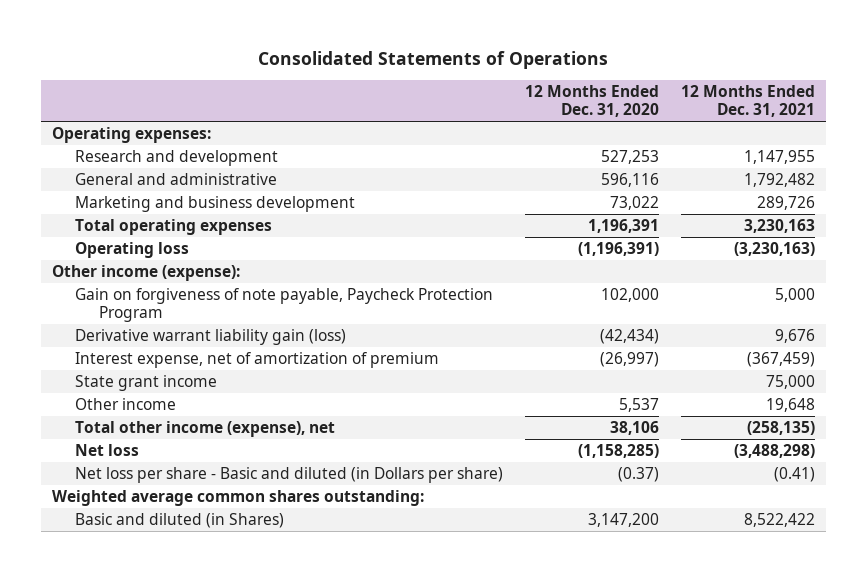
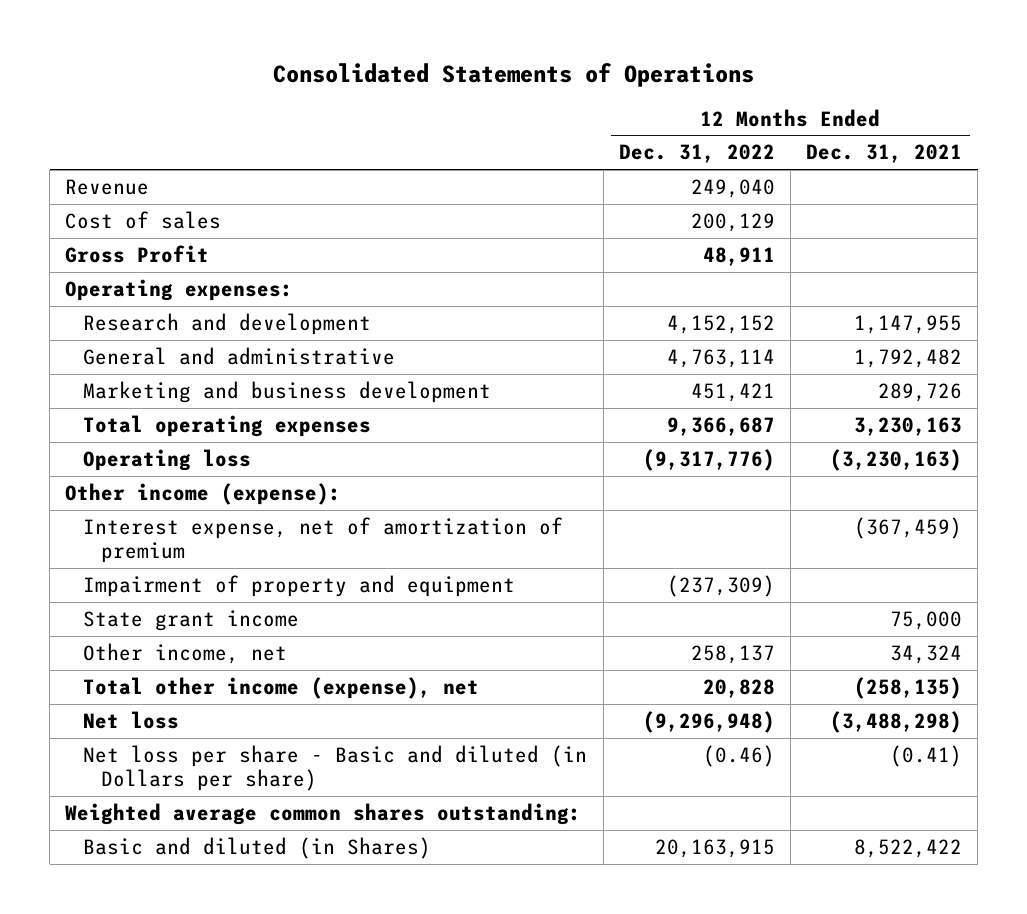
- | 12 Months Ended Dec. 31, 2020 | 12 Months Ended Dec. 31, 2021
+ | 12 Months Ended Dec. 31, 2022 | 12 Months Ended Dec. 31, 2021
+ Revenue | 249,040 |
+ Cost of sales | 200,129 |
+ Gross Profit | 48,911 |
- Gain on forgiveness of note payable, Paycheck Protection Program | 102,000 | 5,000
- Derivative warrant liability gain (loss) | (42,434) | 9,676
+ Impairment of property and equipment | (237,309) |
- Other income | 5,537 | 19,648
+ Other income, net | 258,137 | 34,324

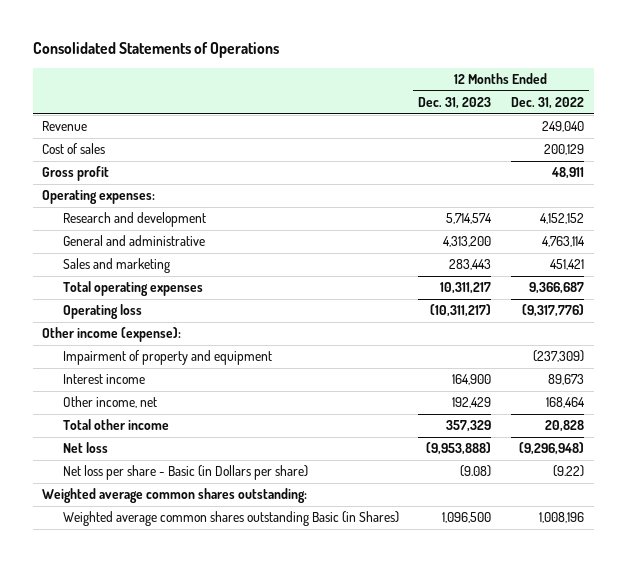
- | 12 Months Ended Dec. 31, 2022 | 12 Months Ended Dec. 31, 2021
+ | 12 Months Ended Dec. 31, 2023 | 12 Months Ended Dec. 31, 2022
- Gross Profit | 48,911 |
+ Gross profit | | 48,911
- Marketing and business development | 451,421 | 289,726
+ Sales and marketing | 283,443 | 451,421
- Interest expense, net of amortization of premium | | (367,459)
- State grant income | | 75,000
- Other income, net | 258,137 | 34,324
- Total other income (expense), net | 20,828 | (258,135)
+ Interest income | 164,900 | 89,673
+ Other income, net | 192,429 | 168,464
+ Total other income | 357,329 | 20,828
- Net loss per share - Basic and diluted (in Dollars per share) | (0.46) | (0.41)
+ Net loss per share - Basic (in Dollars per share) | (9.08) | (9.22)
- Basic and diluted (in Shares) | 20,163,915 | 8,522,422
+ Weighted average common shares outstanding Basic (in Shares) | 1,096,500 | 1,008,196

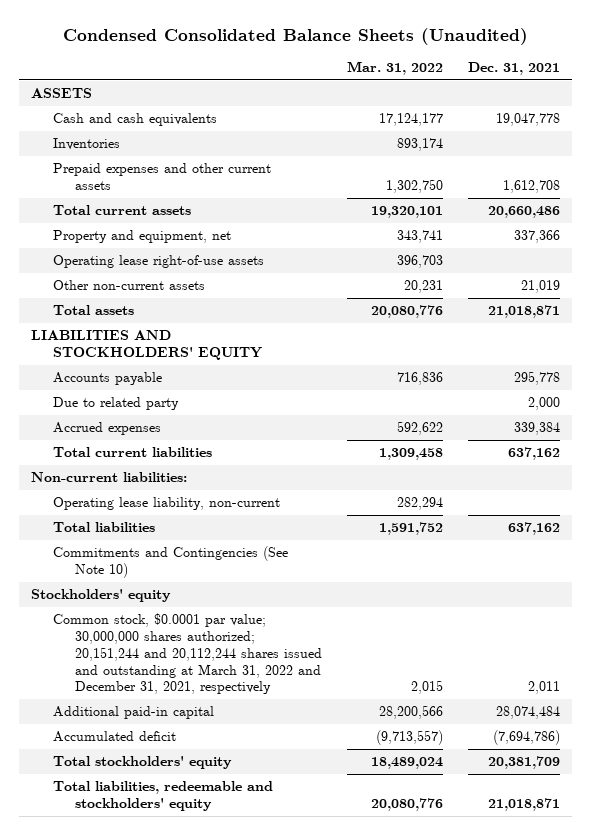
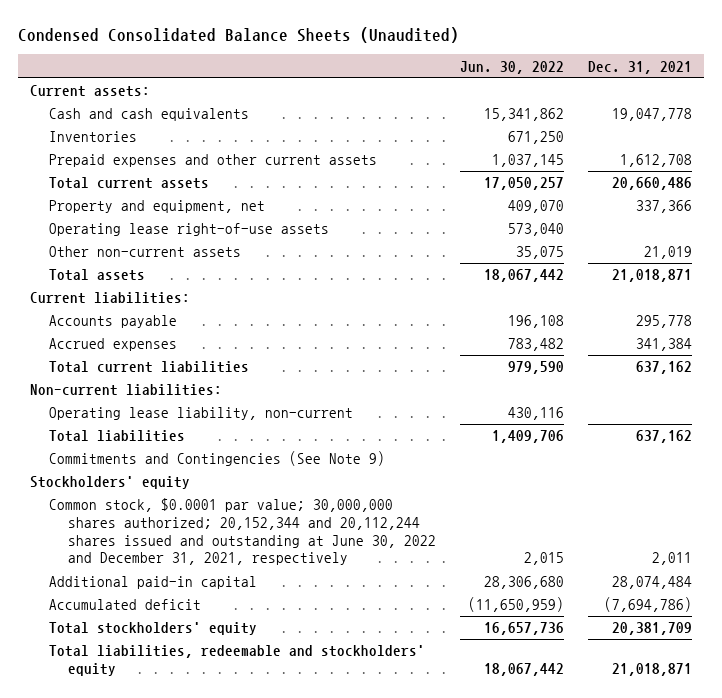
- | Mar. 31, 2022 | Dec. 31, 2021
+ | Jun. 30, 2022 | Dec. 31, 2021
- ASSETS
+ Current assets:
- LIABILITIES AND STOCKHOLDERS' EQUITY
+ Current liabilities:
- Due to related party | | 2,000
- Accrued expenses | 592,622 | 339,384
+ Accrued expenses | 783,482 | 341,384
- Commitments and Contingencies (See Note 10)
+ Commitments and Contingencies (See Note 9)
- Common stock, $0.0001 par value; 30,000,000 shares authorized; 20,151,244 and 20,112,244 shares issued and outstanding at March 31, 2022 and December 31, 2021, respectively | 2,015 | 2,011
+ Common stock, $0.0001 par value; 30,000,000 shares authorized; 20,152,344 and 20,112,244 shares issued and outstanding at June 30, 2022 and December 31, 2021, respectively | 2,015 | 2,011

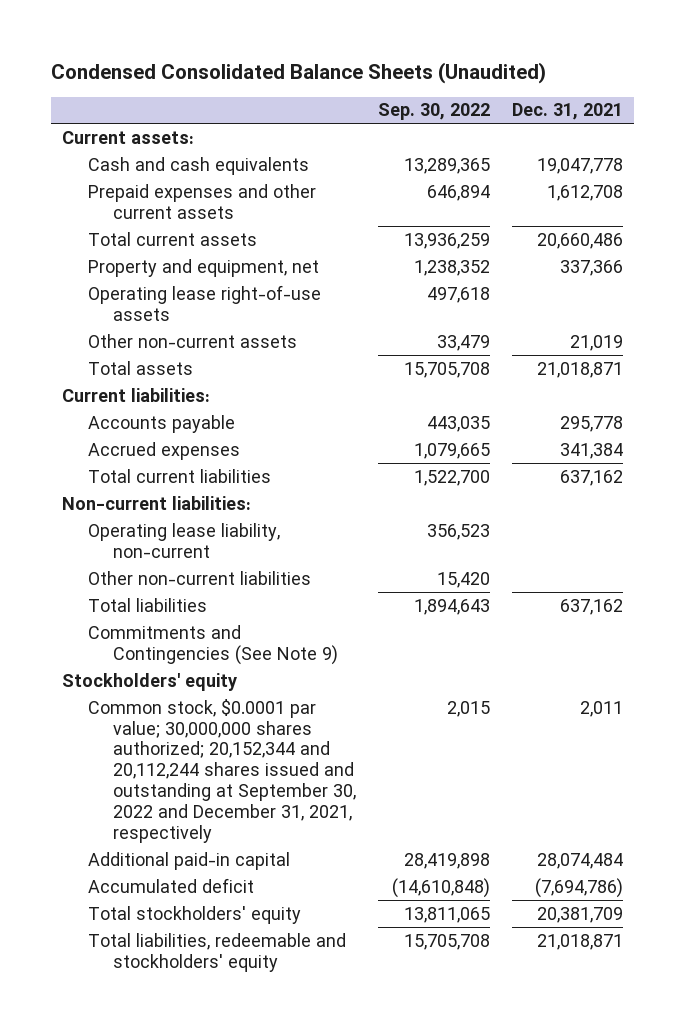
- | Jun. 30, 2022 | Dec. 31, 2021
+ | Sep. 30, 2022 | Dec. 31, 2021
- Inventories | 671,250 |
+ Other non-current liabilities | 15,420 |
- Common stock, $0.0001 par value; 30,000,000 shares authorized; 20,152,344 and 20,112,244 shares issued and outstanding at June 30, 2022 and December 31, 2021, respectively | 2,015 | 2,011
+ Common stock, $0.0001 par value; 30,000,000 shares authorized; 20,152,344 and 20,112,244 shares issued and outstanding at September 30, 2022 and December 31, 2021, respectively | 2,015 | 2,011

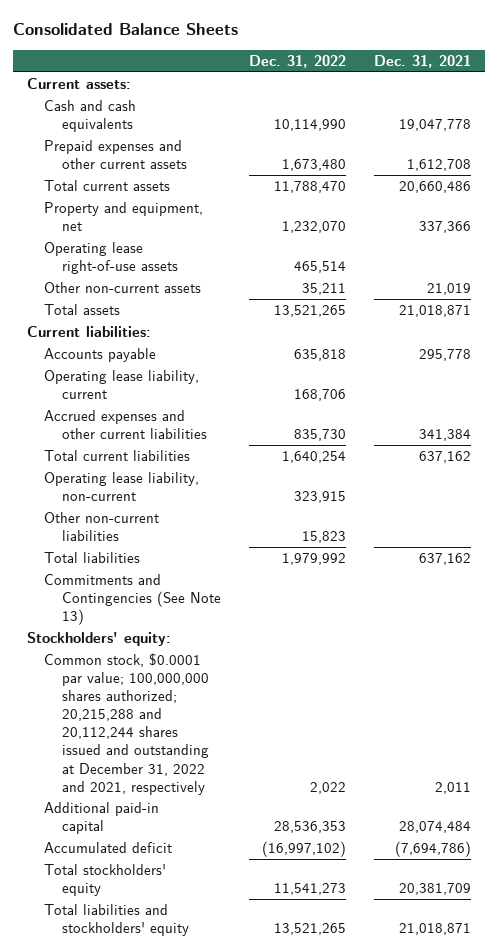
- Condensed Consolidated Balance Sheets (Unaudited)
+ Consolidated Balance Sheets
- | Sep. 30, 2022 | Dec. 31, 2021
+ | Dec. 31, 2022 | Dec. 31, 2021
- Accrued expenses | 1,079,665 | 341,384
+ Operating lease liability, current | 168,706 |
+ Accrued expenses and other current liabilities | 835,730 | 341,384
- Non-current liabilities:
- Commitments and Contingencies (See Note 9)
- Stockholders' equity
- Common stock, $0.0001 par value; 30,000,000 shares authorized; 20,152,344 and 20,112,244 shares issued and outstanding at September 30, 2022 and December 31, 2021, respectively | 2,015 | 2,011
+ Commitments and Contingencies (See Note 13)
+ Stockholders' equity:
+ Common stock, $0.0001 par value; 100,000,000 shares authorized; 20,215,288 and 20,112,244 shares issued and outstanding at December 31, 2022 and 2021, respectively | 2,022 | 2,011
- Total liabilities, redeemable and stockholders' equity | 15,705,708 | 21,018,871
+ Total liabilities and stockholders' equity | 13,521,265 | 21,018,871

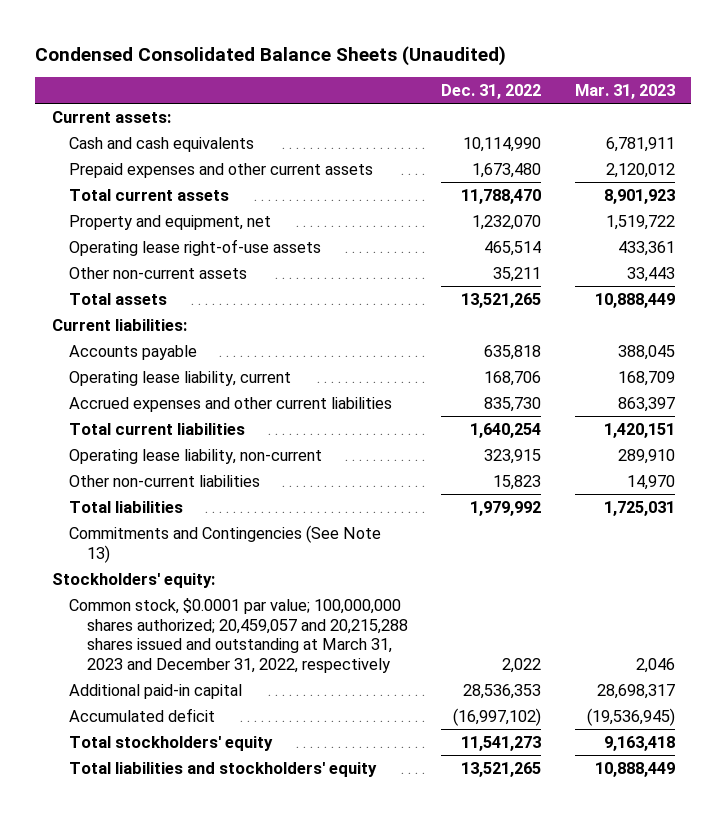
- Consolidated Balance Sheets
+ Condensed Consolidated Balance Sheets (Unaudited)
- | Dec. 31, 2022 | Dec. 31, 2021
+ | Dec. 31, 2022 | Mar. 31, 2023
- Common stock, $0.0001 par value; 100,000,000 shares authorized; 20,215,288 and 20,112,244 shares issued and outstanding at December 31, 2022 and 2021, respectively | 2,022 | 2,011
+ Common stock, $0.0001 par value; 100,000,000 shares authorized; 20,459,057 and 20,215,288 shares issued and outstanding at March 31, 2023 and December 31, 2022, respectively | 2,022 | 2,046

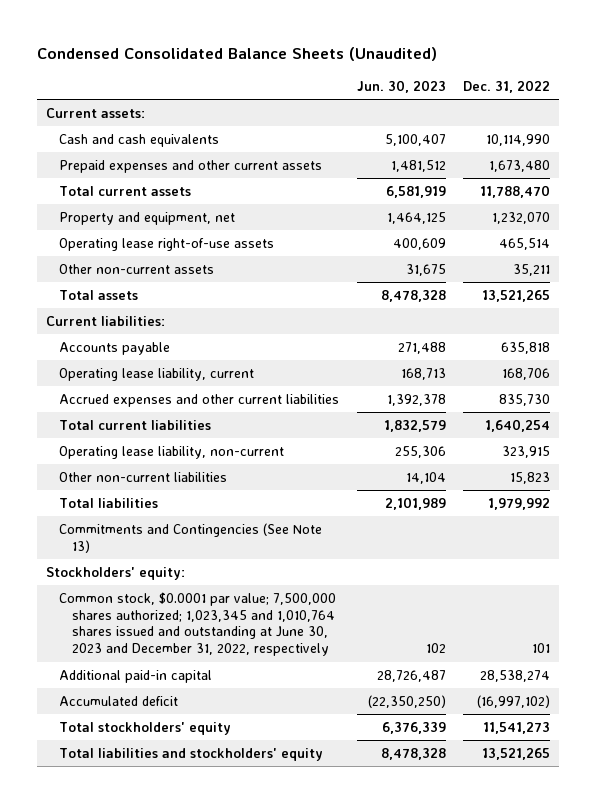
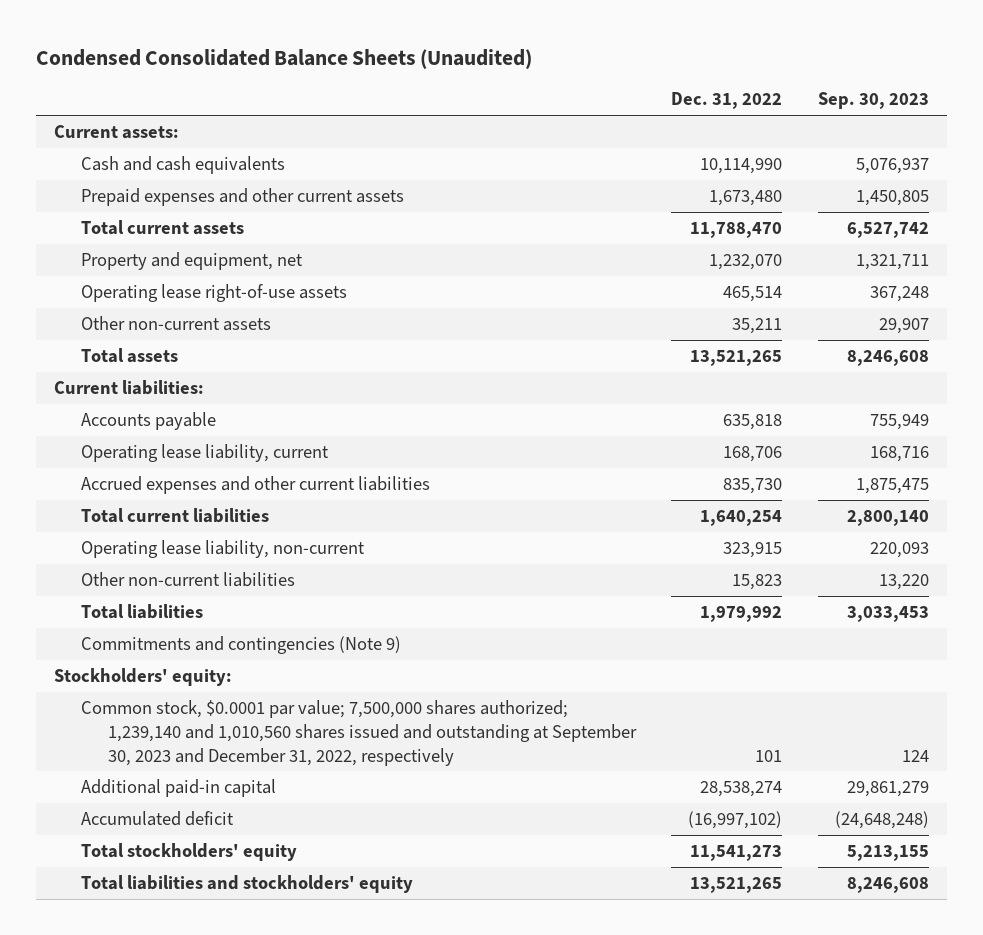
- | Jun. 30, 2023 | Dec. 31, 2022
+ | Dec. 31, 2022 | Sep. 30, 2023
- Commitments and Contingencies (See Note 13)
+ Commitments and contingencies (Note 9)
- Common stock, $0.0001 par value; 7,500,000 shares authorized; 1,023,345 and 1,010,764 shares issued and outstanding at June 30, 2023 and December 31, 2022, respectively | 102 | 101
+ Common stock, $0.0001 par value; 7,500,000 shares authorized; 1,239,140 and 1,010,560 shares issued and outstanding at September 30, 2023 and December 31, 2022, respectively | 101 | 124

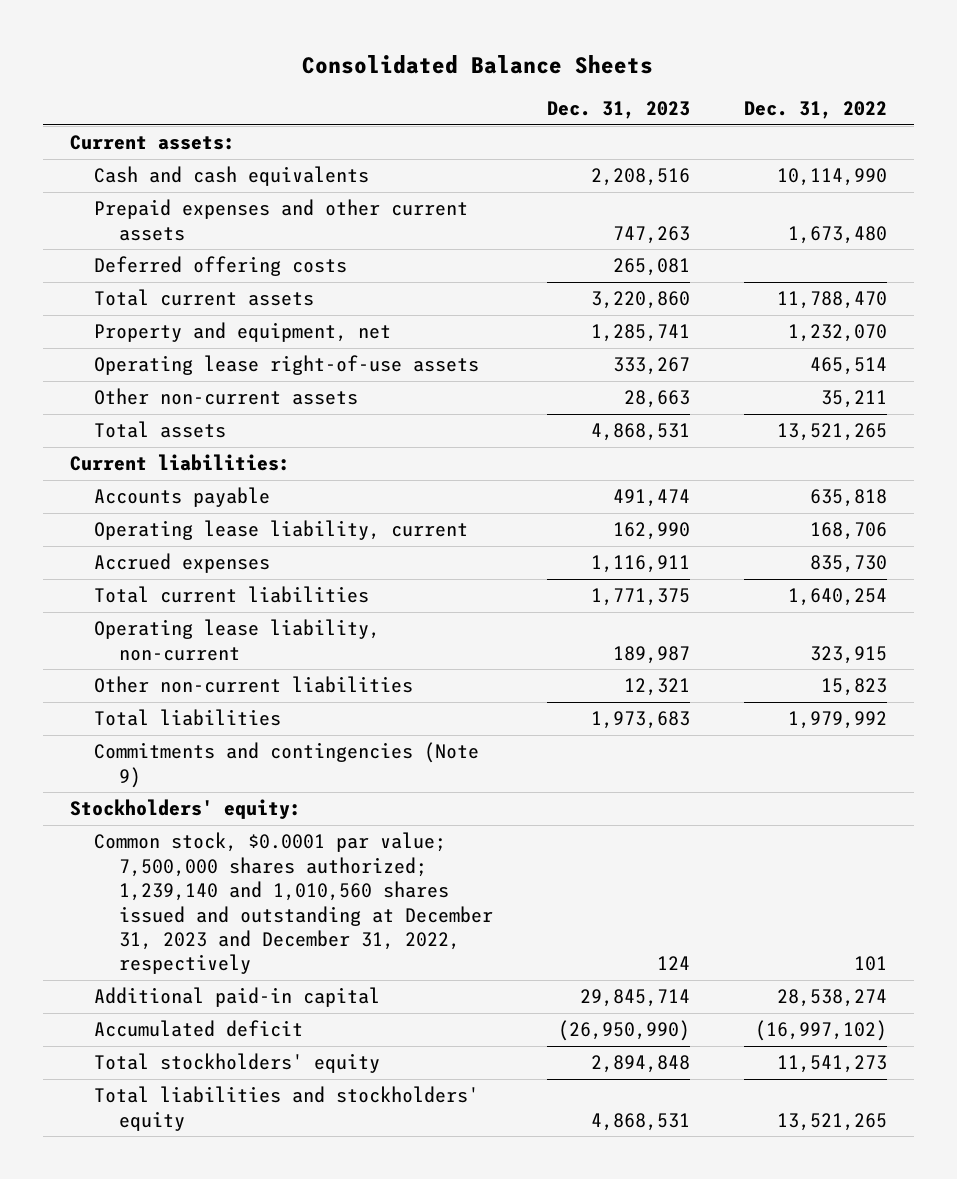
- Condensed Consolidated Balance Sheets (Unaudited)
+ Consolidated Balance Sheets
- | Dec. 31, 2022 | Sep. 30, 2023
+ | Dec. 31, 2023 | Dec. 31, 2022
+ Deferred offering costs | 265,081 |
- Accrued expenses and other current liabilities | 835,730 | 1,875,475
+ Accrued expenses | 1,116,911 | 835,730
- Common stock, $0.0001 par value; 7,500,000 shares authorized; 1,239,140 and 1,010,560 shares issued and outstanding at September 30, 2023 and December 31, 2022, respectively | 101 | 124
+ Common stock, $0.0001 par value; 7,500,000 shares authorized; 1,239,140 and 1,010,560 shares issued and outstanding at December 31, 2023 and December 31, 2022, respectively | 124 | 101

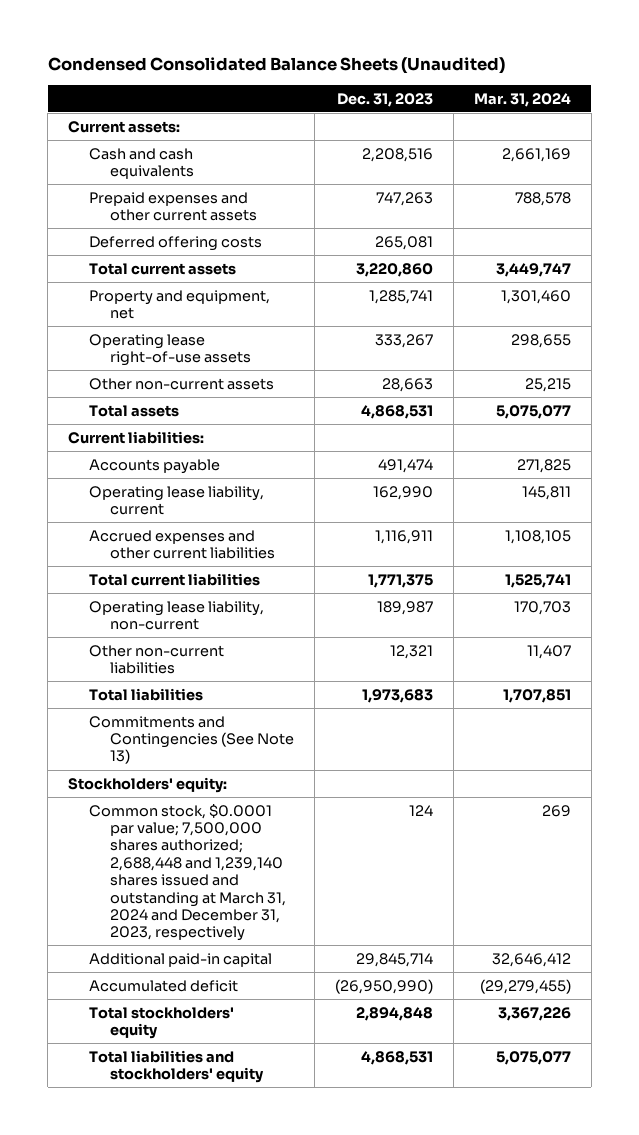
- Consolidated Balance Sheets
+ Condensed Consolidated Balance Sheets (Unaudited)
- | Dec. 31, 2023 | Dec. 31, 2022
+ | Dec. 31, 2023 | Mar. 31, 2024
- Accrued expenses | 1,116,911 | 835,730
+ Accrued expenses and other current liabilities | 1,116,911 | 1,108,105
- Commitments and contingencies (Note 9)
+ Commitments and Contingencies (See Note 13)
- Common stock, $0.0001 par value; 7,500,000 shares authorized; 1,239,140 and 1,010,560 shares issued and outstanding at December 31, 2023 and December 31, 2022, respectively | 124 | 101
+ Common stock, $0.0001 par value; 7,500,000 shares authorized; 2,688,448 and 1,239,140 shares issued and outstanding at March 31, 2024 and December 31, 2023, respectively | 124 | 269

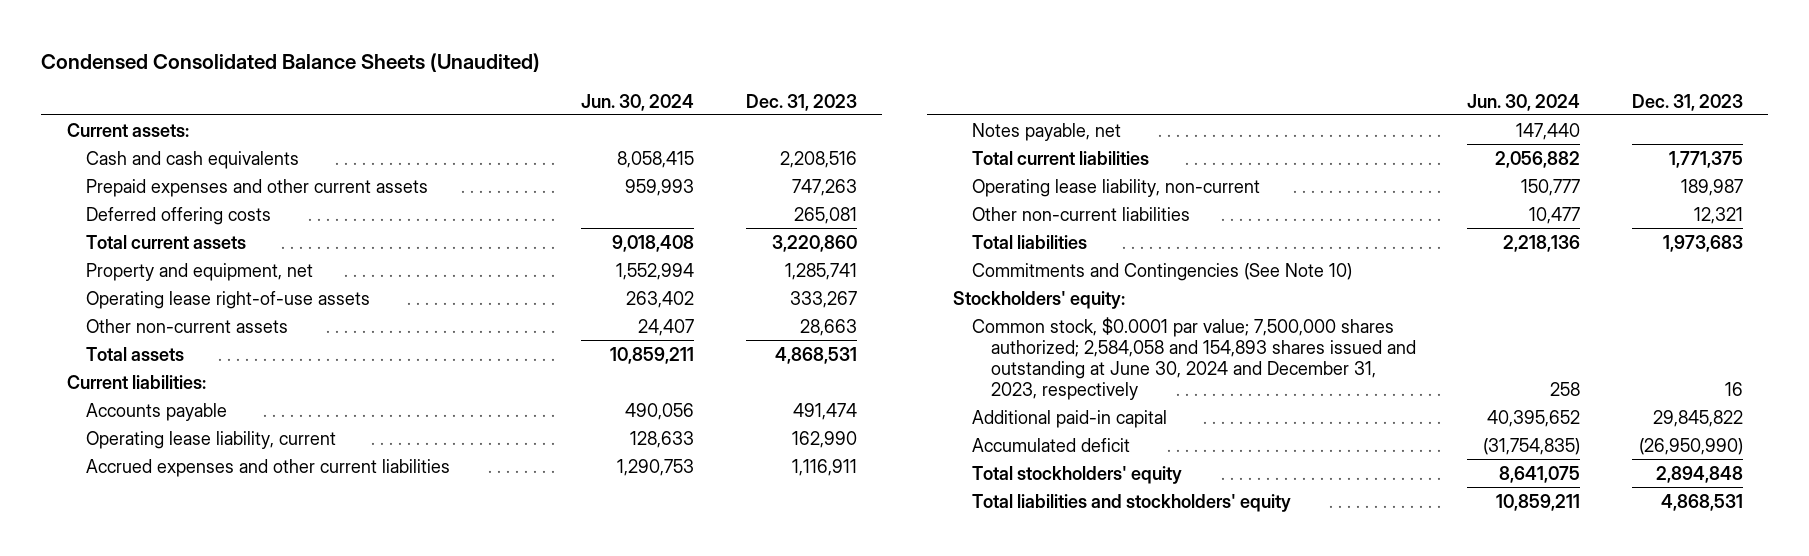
- | Dec. 31, 2023 | Mar. 31, 2024
+ | Jun. 30, 2024 | Dec. 31, 2023
+ Notes payable, net | 147,440 |
- Commitments and Contingencies (See Note 13)
+ Commitments and Contingencies (See Note 10)
- Common stock, $0.0001 par value; 7,500,000 shares authorized; 2,688,448 and 1,239,140 shares issued and outstanding at March 31, 2024 and December 31, 2023, respectively | 124 | 269
- Additional paid-in capital | 29,845,714 | 32,646,412
+ Common stock, $0.0001 par value; 7,500,000 shares authorized; 2,584,058 and 154,893 shares issued and outstanding at June 30, 2024 and December 31, 2023, respectively | 258 | 16
+ Additional paid-in capital | 40,395,652 | 29,845,822

